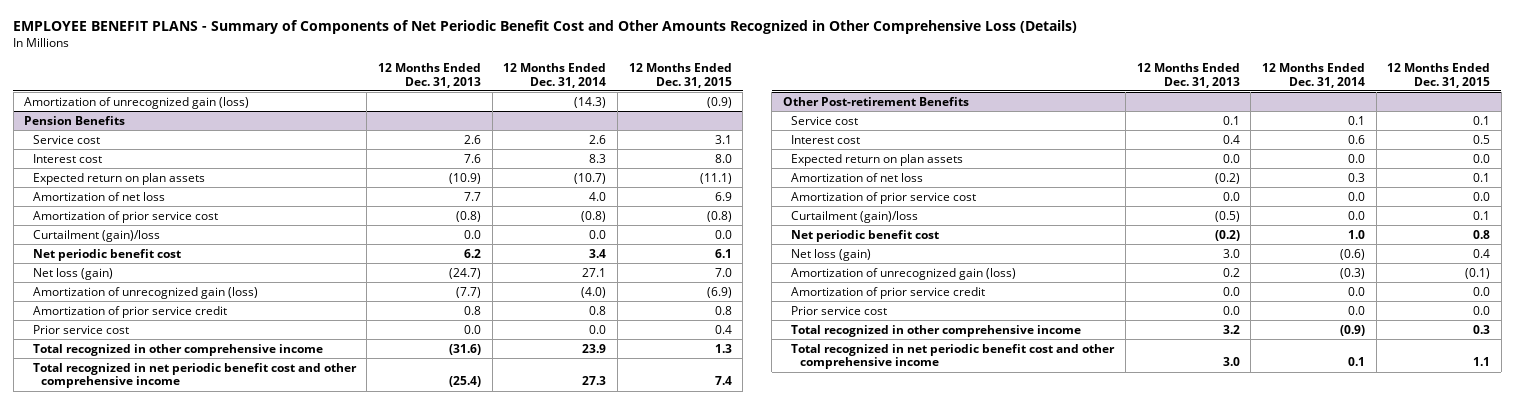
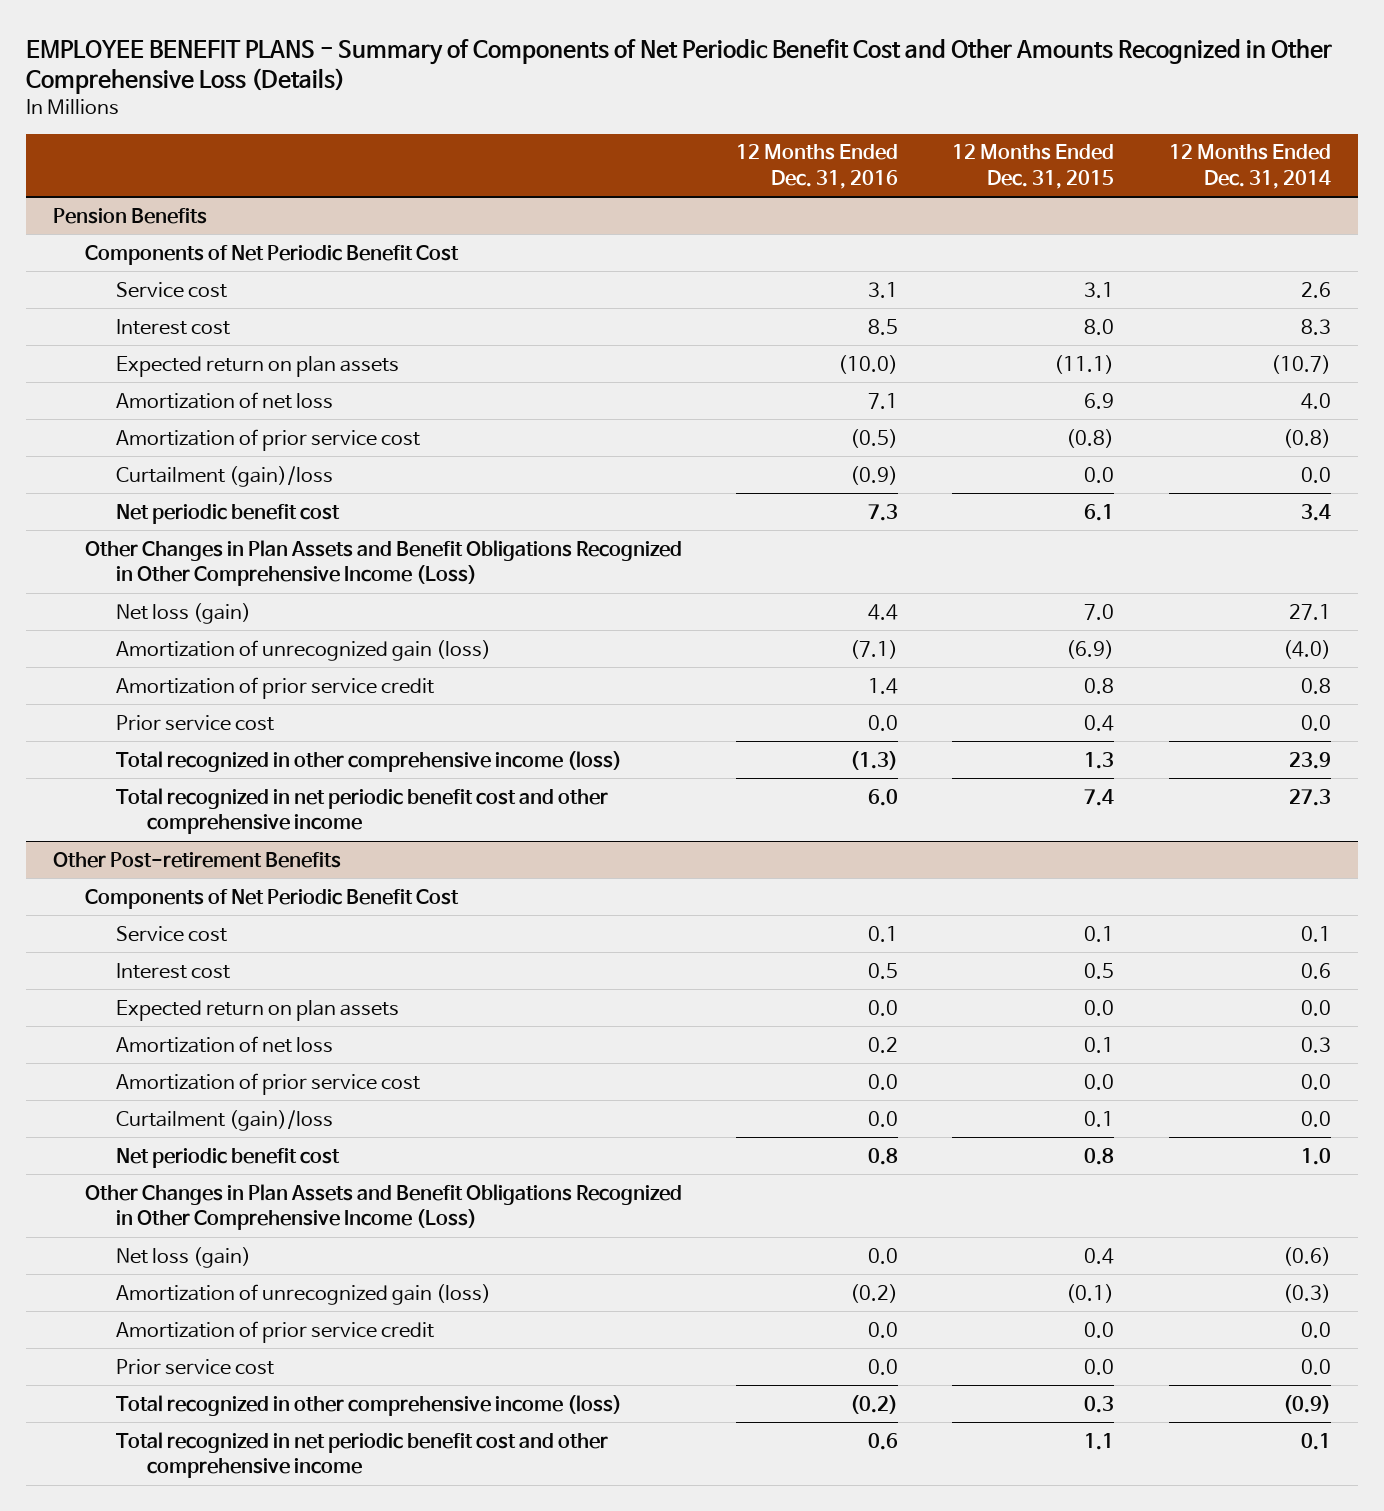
- | 12 Months Ended Dec. 31, 2013 | 12 Months Ended Dec. 31, 2014 | 12 Months Ended Dec. 31, 2015
+ | 12 Months Ended Dec. 31, 2016 | 12 Months Ended Dec. 31, 2015 | 12 Months Ended Dec. 31, 2014
- Amortization of unrecognized gain (loss) | | (14.3) | (0.9)
@ Pension Benefits
+ Components of Net Periodic Benefit Cost
+ Other Changes in Plan Assets and Benefit Obligations Recognized in Other Comprehensive Income (Loss)
- Total recognized in other comprehensive income | (31.6) | 23.9 | 1.3
+ Total recognized in other comprehensive income (loss) | (1.3) | 1.3 | 23.9
@ Other Post-retirement Benefits
+ Components of Net Periodic Benefit Cost
+ Other Changes in Plan Assets and Benefit Obligations Recognized in Other Comprehensive Income (Loss)
- Total recognized in other comprehensive income | 3.2 | (0.9) | 0.3
+ Total recognized in other comprehensive income (loss) | (0.2) | 0.3 | (0.9)

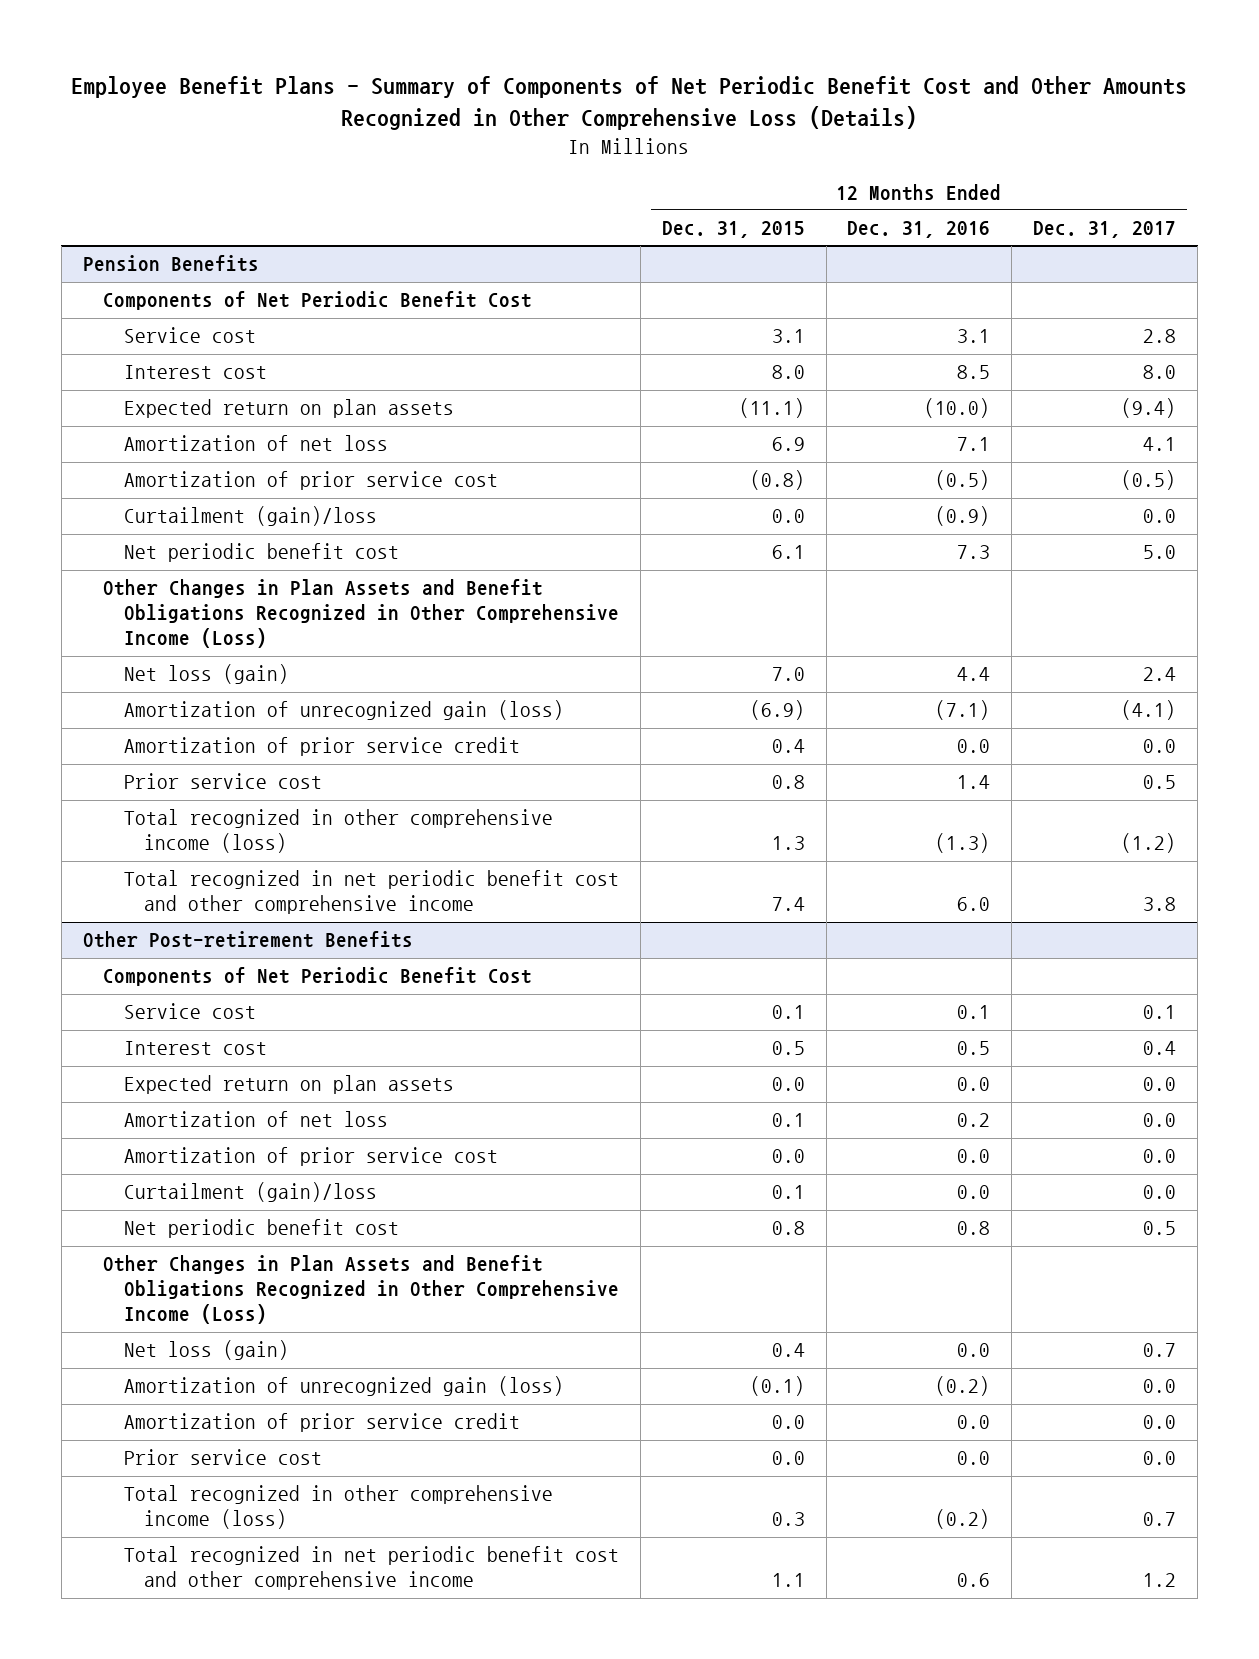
- EMPLOYEE BENEFIT PLANS - Summary of Components of Net Periodic Benefit Cost and Other Amounts Recognized in Other Comprehensive Loss (Details)
+ Employee Benefit Plans - Summary of Components of Net Periodic Benefit Cost and Other Amounts Recognized in Other Comprehensive Loss (Details)
- | 12 Months Ended Dec. 31, 2016 | 12 Months Ended Dec. 31, 2015 | 12 Months Ended Dec. 31, 2014
+ | 12 Months Ended Dec. 31, 2015 | 12 Months Ended Dec. 31, 2016 | 12 Months Ended Dec. 31, 2017
@ Pension Benefits
- Amortization of prior service credit | 1.4 | 0.8 | 0.8
- Prior service cost | 0.0 | 0.4 | 0.0
+ Amortization of prior service credit | 0.4 | 0.0 | 0.0
+ Prior service cost | 0.8 | 1.4 | 0.5

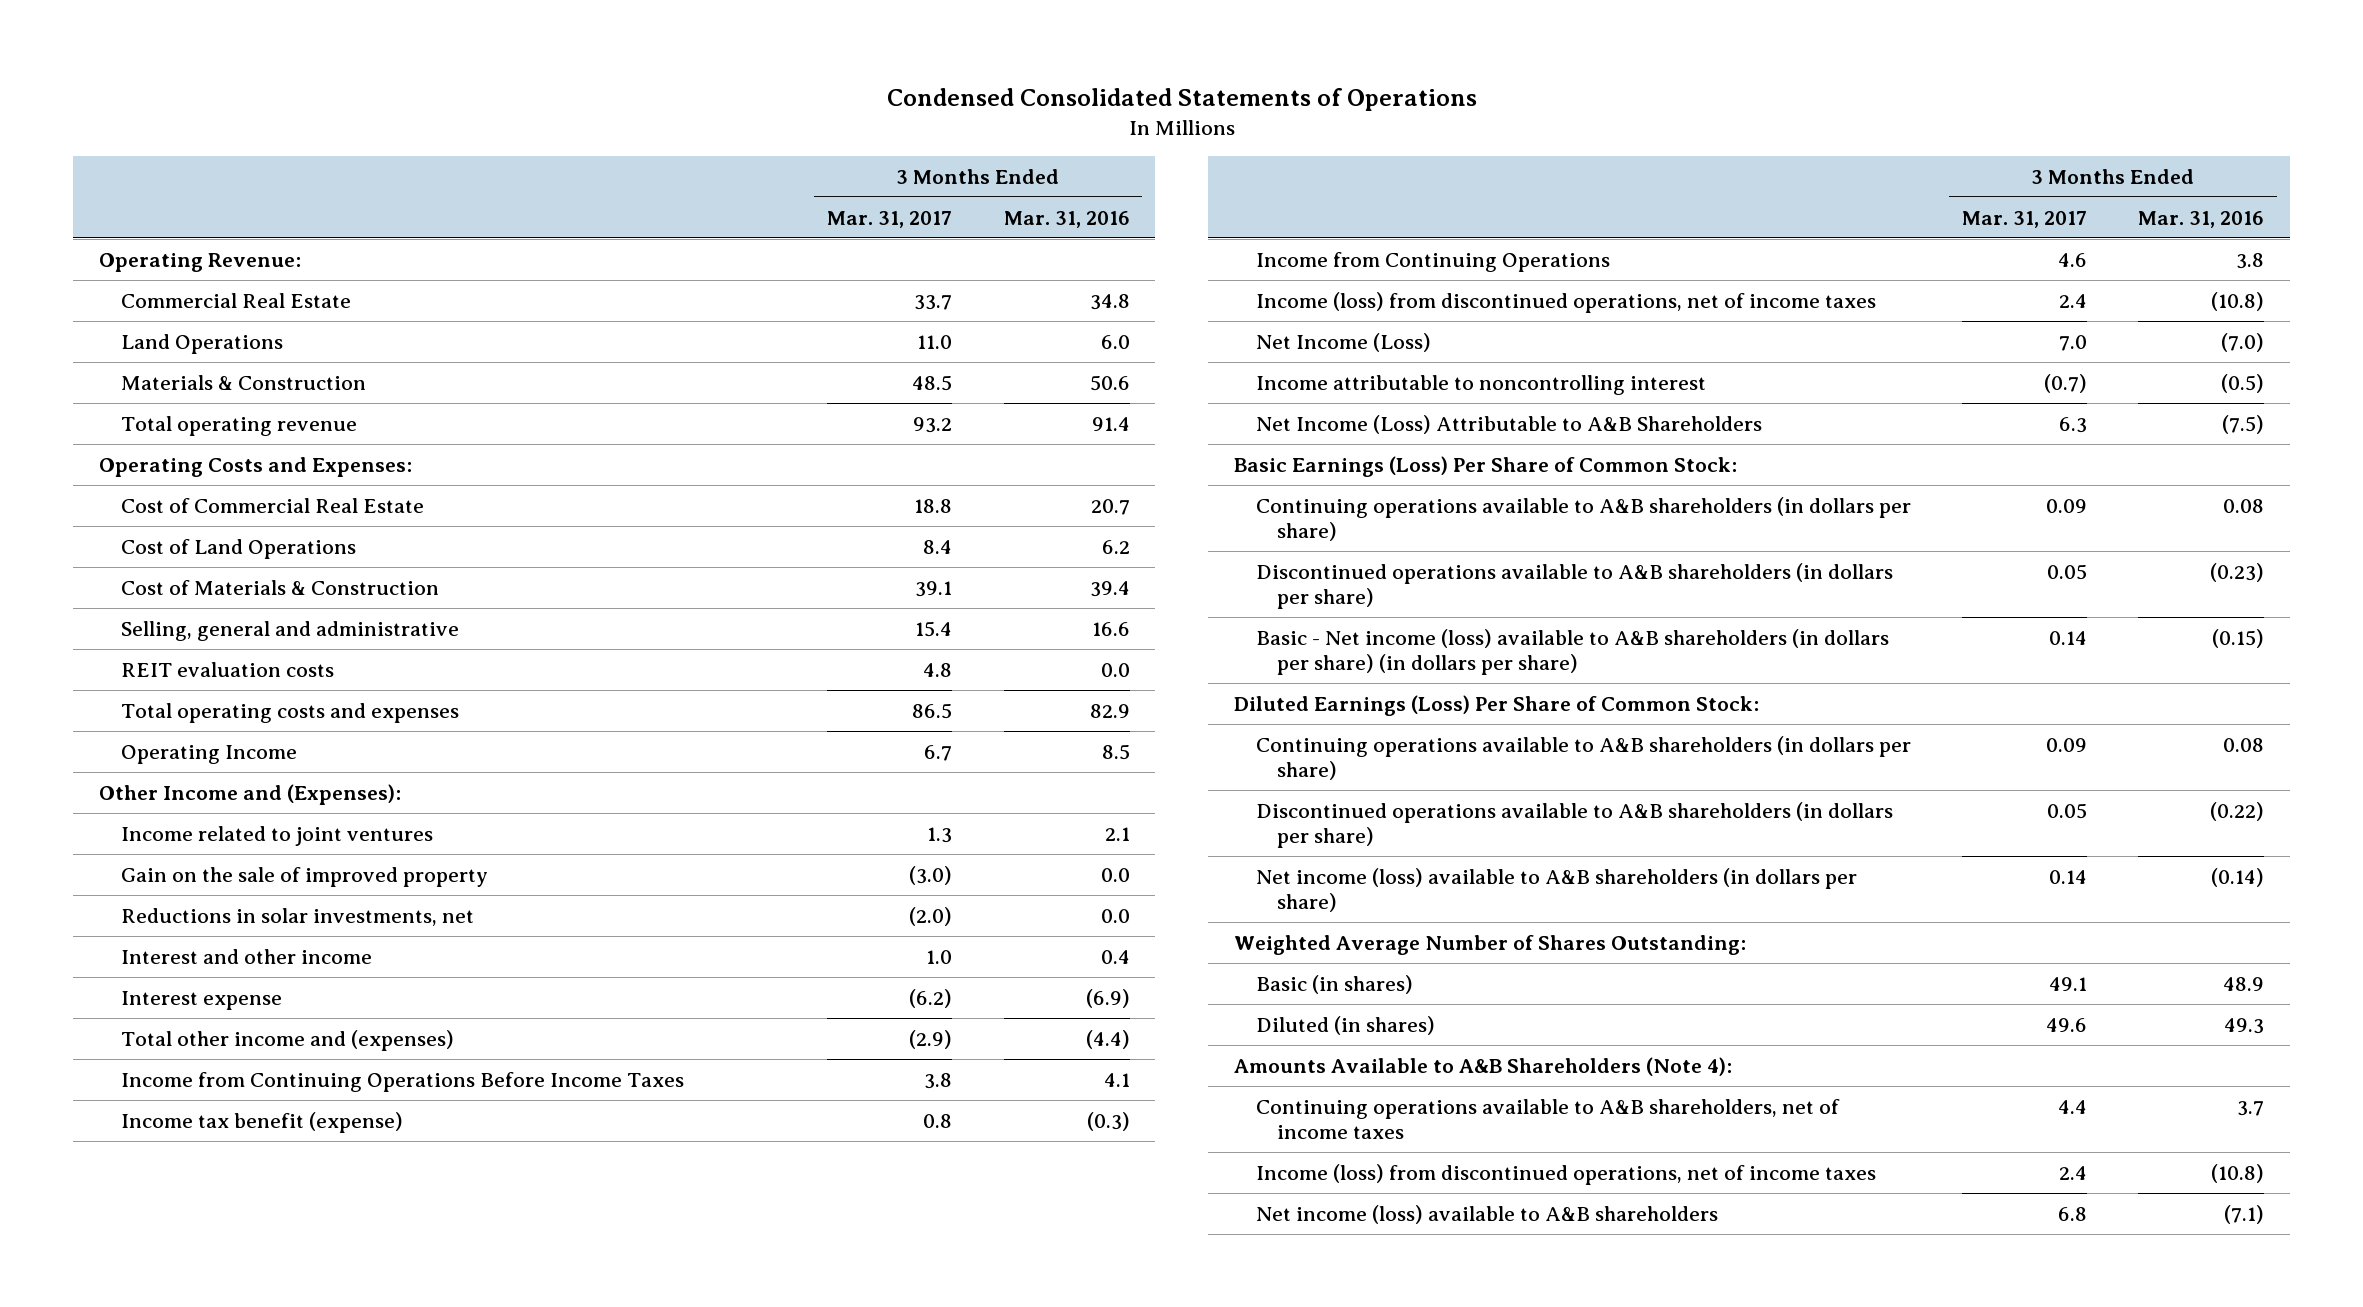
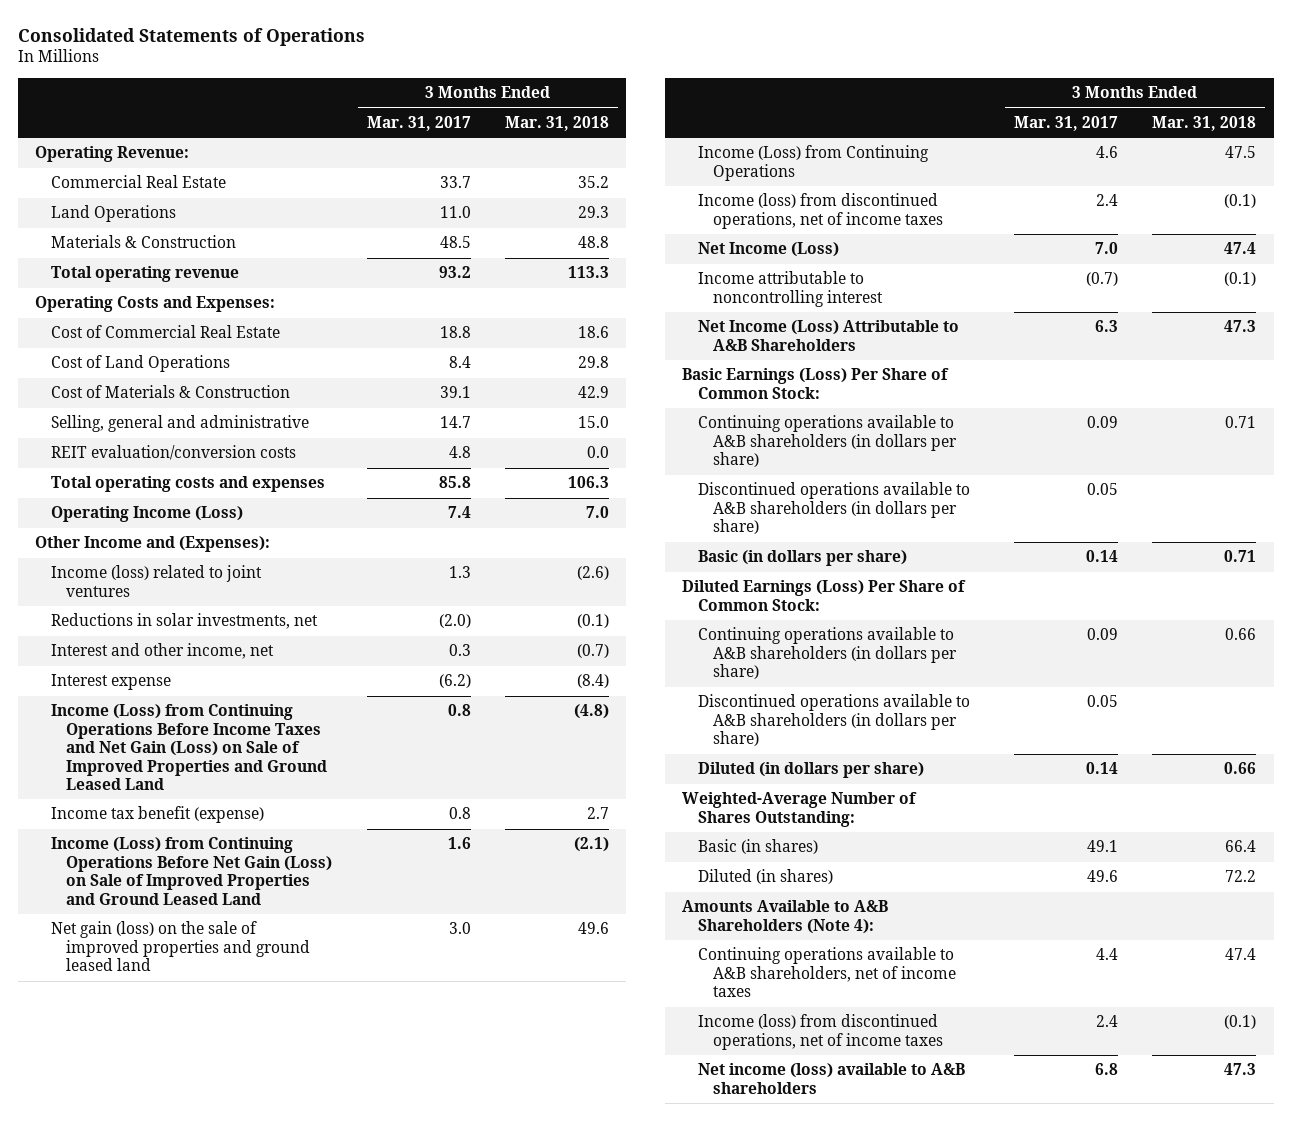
- Condensed Consolidated Statements of Operations
+ Consolidated Statements of Operations
- | 3 Months Ended Mar. 31, 2017 | 3 Months Ended Mar. 31, 2016
+ | 3 Months Ended Mar. 31, 2017 | 3 Months Ended Mar. 31, 2018
- Selling, general and administrative | 15.4 | 16.6
- REIT evaluation costs | 4.8 | 0.0
- Total operating costs and expenses | 86.5 | 82.9
- Operating Income | 6.7 | 8.5
+ Selling, general and administrative | 14.7 | 15.0
+ REIT evaluation/conversion costs | 4.8 | 0.0
+ Total operating costs and expenses | 85.8 | 106.3
+ Operating Income (Loss) | 7.4 | 7.0
- Income related to joint ventures | 1.3 | 2.1
- Gain on the sale of improved property | (3.0) | 0.0
+ Income (loss) related to joint ventures | 1.3 | (2.6)
- Interest and other income | 1.0 | 0.4
+ Interest and other income, net | 0.3 | (0.7)
- Total other income and (expenses) | (2.9) | (4.4)
- Income from Continuing Operations Before Income Taxes | 3.8 | 4.1
+ Income (Loss) from Continuing Operations Before Income Taxes and Net Gain (Loss) on Sale of Improved Properties and Ground Leased Land | 0.8 | (4.8)
- Income from Continuing Operations | 4.6 | 3.8
+ Income (Loss) from Continuing Operations Before Net Gain (Loss) on Sale of Improved Properties and Ground Leased Land | 1.6 | (2.1)
+ Net gain (loss) on the sale of improved properties and ground leased land | 3.0 | 49.6
+ Income (Loss) from Continuing Operations | 4.6 | 47.5
- Basic - Net income (loss) available to A&B shareholders (in dollars per share) (in dollars per share) | 0.14 | (0.15)
+ Basic (in dollars per share) | 0.14 | 0.71
- Net income (loss) available to A&B shareholders (in dollars per share) | 0.14 | (0.14)
- Weighted Average Number of Shares Outstanding:
+ Diluted (in dollars per share) | 0.14 | 0.66
+ Weighted-Average Number of Shares Outstanding:

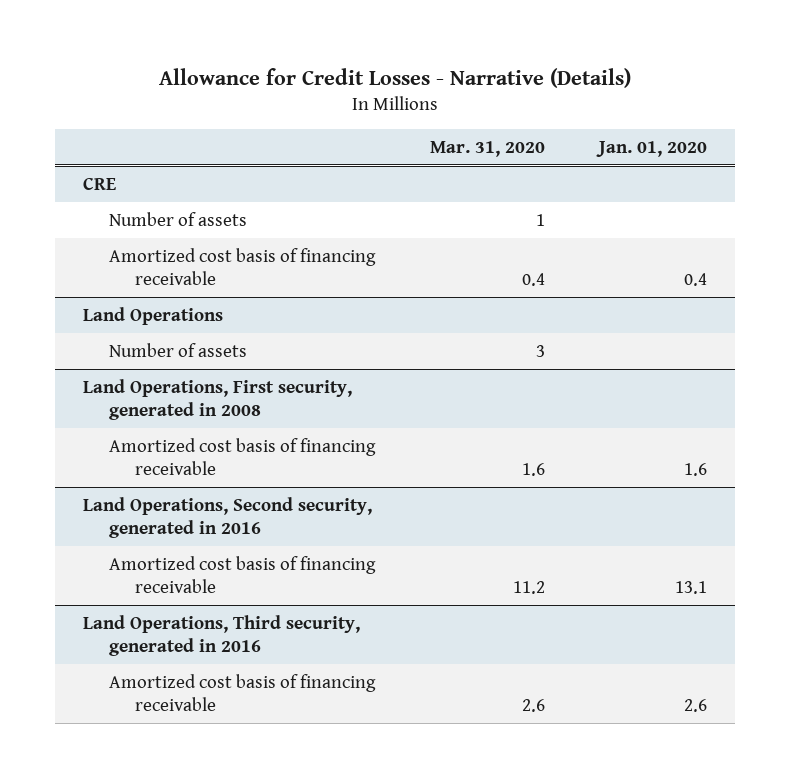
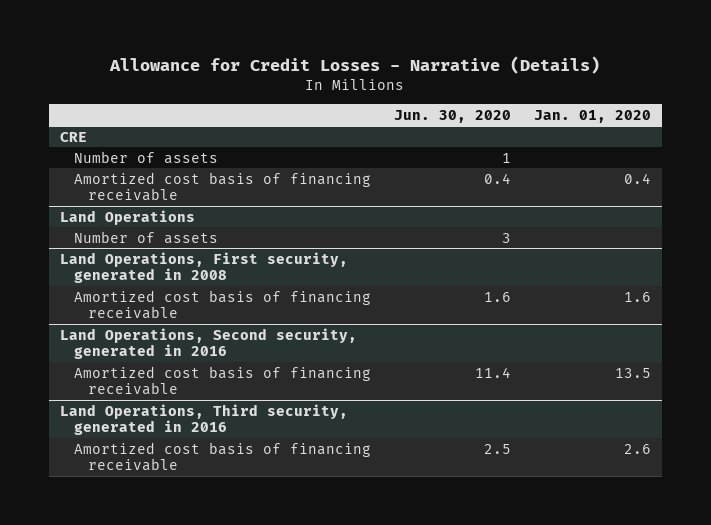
- | Mar. 31, 2020 | Jan. 01, 2020
+ | Jun. 30, 2020 | Jan. 01, 2020
@ Land Operations, Second security, generated in 2016
- Amortized cost basis of financing receivable | 11.2 | 13.1
+ Amortized cost basis of financing receivable | 11.4 | 13.5

